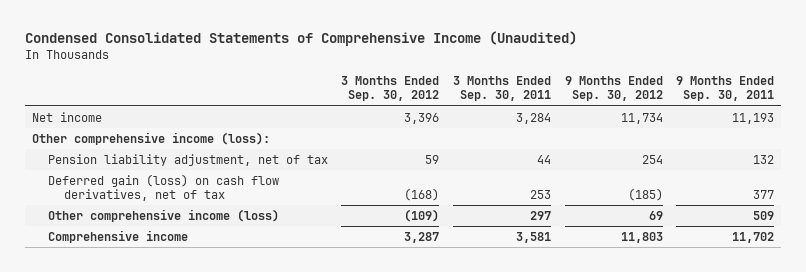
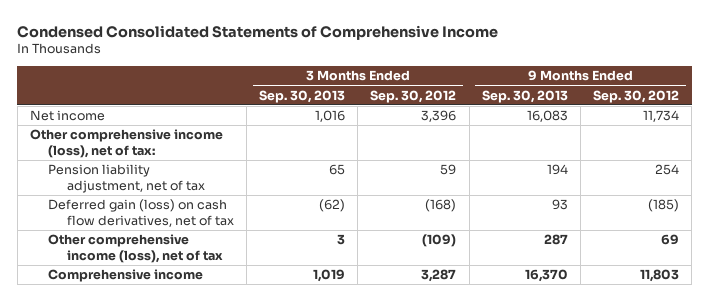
- Condensed Consolidated Statements of Comprehensive Income (Unaudited)
+ Condensed Consolidated Statements of Comprehensive Income
- | 3 Months Ended Sep. 30, 2012 | 3 Months Ended Sep. 30, 2011 | 9 Months Ended Sep. 30, 2012 | 9 Months Ended Sep. 30, 2011
+ | 3 Months Ended Sep. 30, 2013 | 3 Months Ended Sep. 30, 2012 | 9 Months Ended Sep. 30, 2013 | 9 Months Ended Sep. 30, 2012
- Other comprehensive income (loss):
+ Other comprehensive income (loss), net of tax:
- Other comprehensive income (loss) | (109) | 297 | 69 | 509
+ Other comprehensive income (loss), net of tax | 3 | (109) | 287 | 69

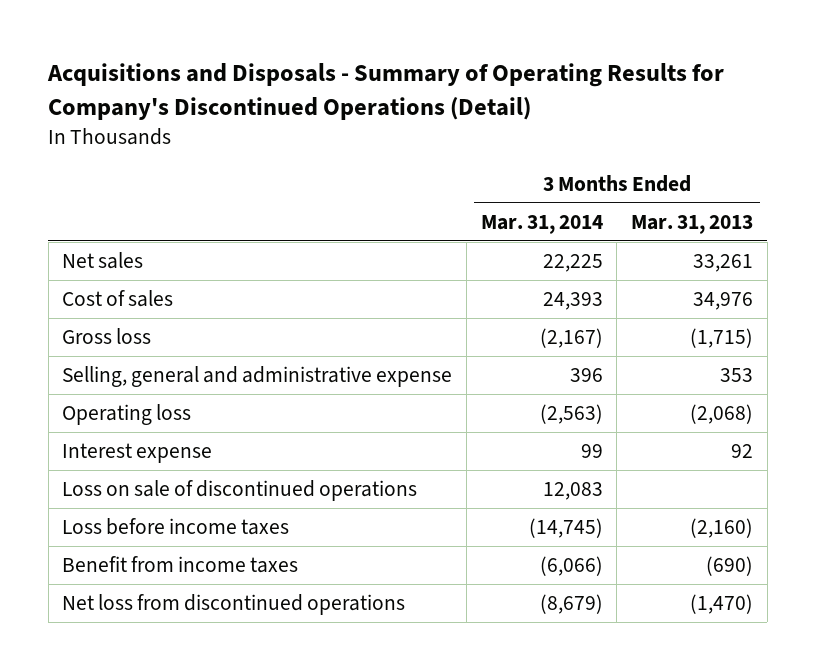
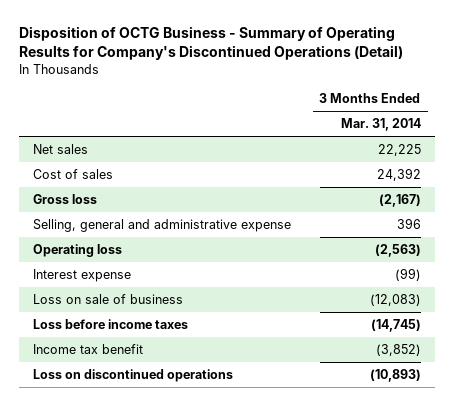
- Acquisitions and Disposals - Summary of Operating Results for Company's Discontinued Operations (Detail)
+ Disposition of OCTG Business - Summary of Operating Results for Company's Discontinued Operations (Detail)
- | 3 Months Ended Mar. 31, 2014 | 3 Months Ended Mar. 31, 2013
+ | 3 Months Ended Mar. 31, 2014
- Cost of sales | 24,393 | 34,976
+ Cost of sales | 24,392
- Interest expense | 99 | 92
- Loss on sale of discontinued operations | 12,083 |
+ Interest expense | (99)
+ Loss on sale of business | (12,083)
- Benefit from income taxes | (6,066) | (690)
- Net loss from discontinued operations | (8,679) | (1,470)
+ Income tax benefit | (3,852)
+ Loss on discontinued operations | (10,893)

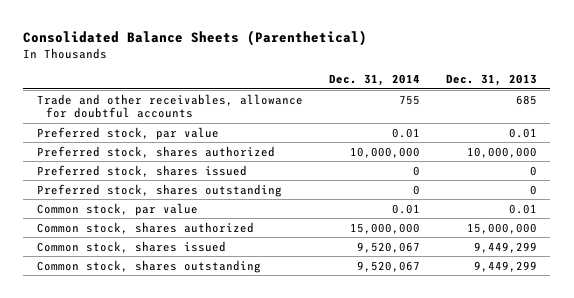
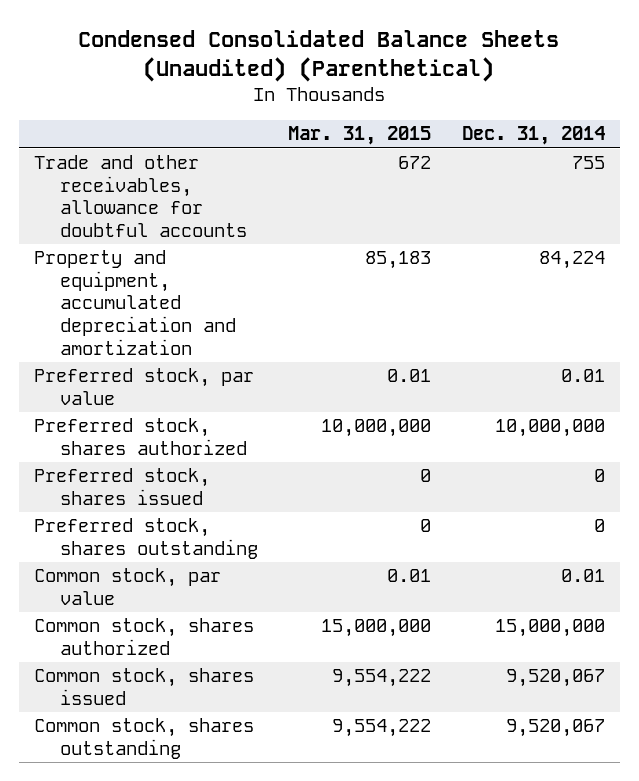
- Consolidated Balance Sheets (Parenthetical)
+ Condensed Consolidated Balance Sheets (Unaudited) (Parenthetical)
- | Dec. 31, 2014 | Dec. 31, 2013
+ | Mar. 31, 2015 | Dec. 31, 2014
+ Property and equipment, accumulated depreciation and amortization | 85,183 | 84,224

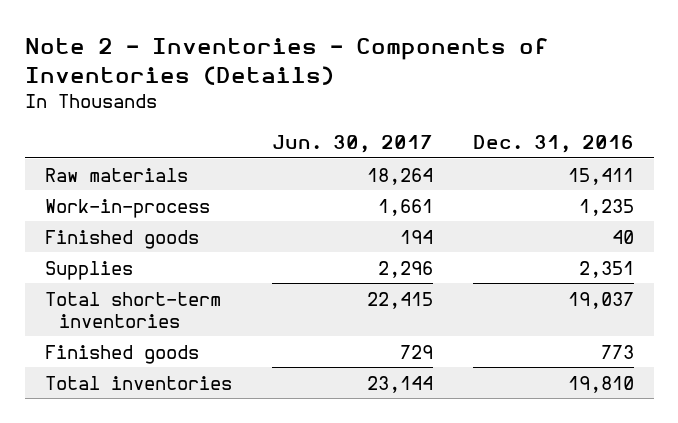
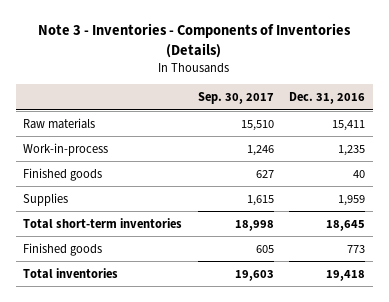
- Note 2 - Inventories - Components of Inventories (Details)
+ Note 3 - Inventories - Components of Inventories (Details)
- | Jun. 30, 2017 | Dec. 31, 2016
+ | Sep. 30, 2017 | Dec. 31, 2016
- Supplies | 2,296 | 2,351
- Total short-term inventories | 22,415 | 19,037
+ Supplies | 1,615 | 1,959
+ Total short-term inventories | 18,998 | 18,645
- Total inventories | 23,144 | 19,810
+ Total inventories | 19,603 | 19,418

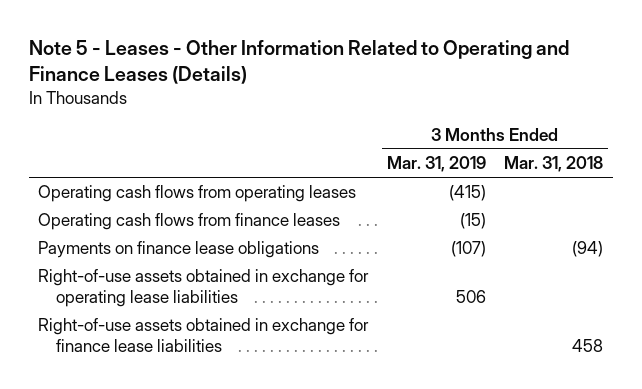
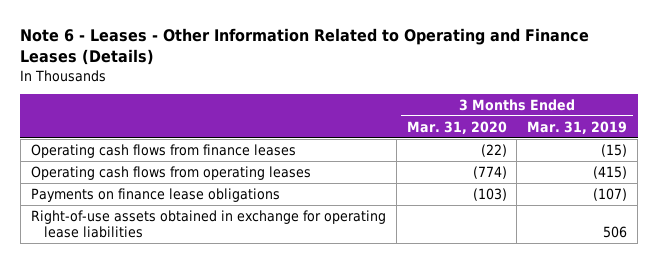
- Note 5 - Leases - Other Information Related to Operating and Finance Leases (Details)
+ Note 6 - Leases - Other Information Related to Operating and Finance Leases (Details)
- | 3 Months Ended Mar. 31, 2019 | 3 Months Ended Mar. 31, 2018
+ | 3 Months Ended Mar. 31, 2020 | 3 Months Ended Mar. 31, 2019
moved down: Operating cash flows from operating leases | (774) | (415)
- Right-of-use assets obtained in exchange for finance lease liabilities | | 458

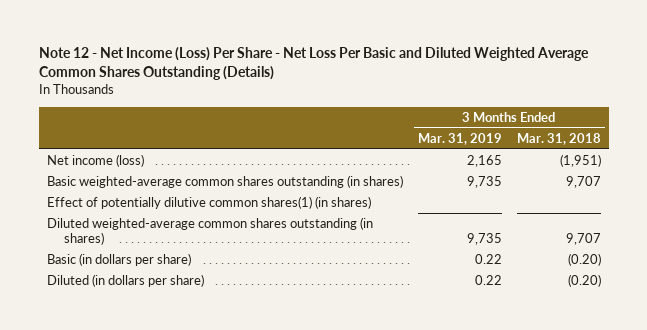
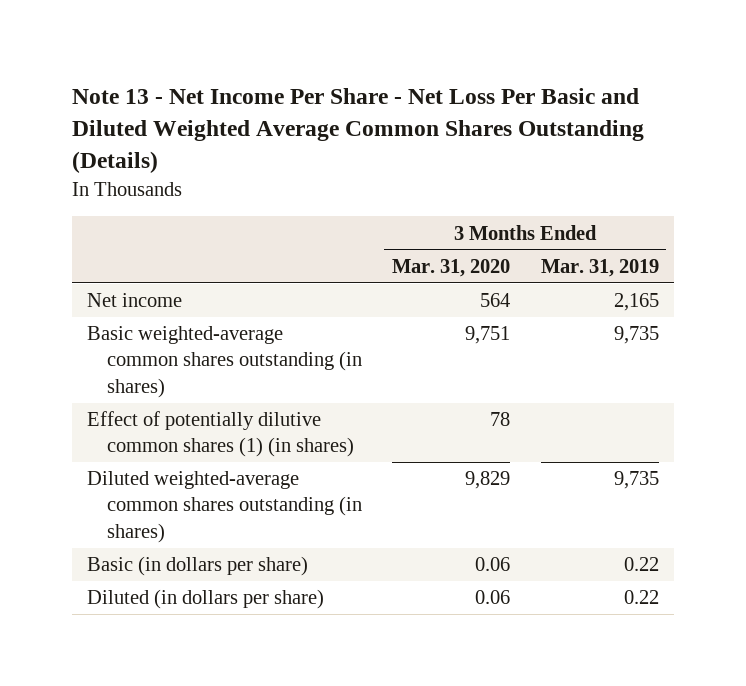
- Note 12 - Net Income (Loss) Per Share - Net Loss Per Basic and Diluted Weighted Average Common Shares Outstanding (Details)
+ Note 13 - Net Income Per Share - Net Loss Per Basic and Diluted Weighted Average Common Shares Outstanding (Details)
- | 3 Months Ended Mar. 31, 2019 | 3 Months Ended Mar. 31, 2018
+ | 3 Months Ended Mar. 31, 2020 | 3 Months Ended Mar. 31, 2019
- Net income (loss) | 2,165 | (1,951)
+ Net income | 564 | 2,165
- Effect of potentially dilutive common shares(1) (in shares)
+ Effect of potentially dilutive common shares (1) (in shares) | 78 |

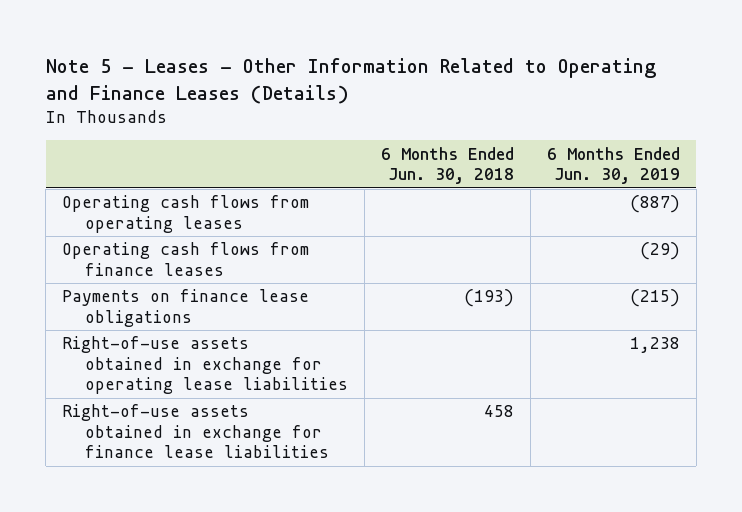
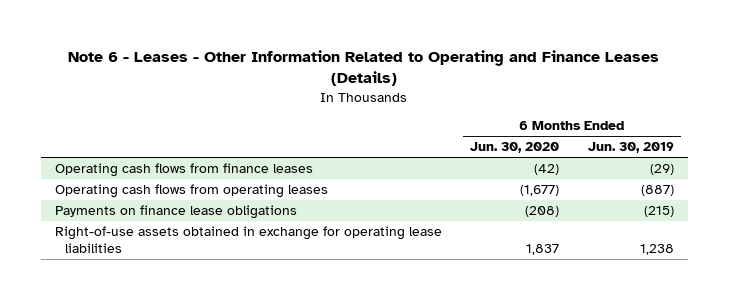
- Note 5 - Leases - Other Information Related to Operating and Finance Leases (Details)
+ Note 6 - Leases - Other Information Related to Operating and Finance Leases (Details)
- | 6 Months Ended Jun. 30, 2018 | 6 Months Ended Jun. 30, 2019
+ | 6 Months Ended Jun. 30, 2020 | 6 Months Ended Jun. 30, 2019
moved down: Operating cash flows from operating leases | (1,677) | (887)
- Right-of-use assets obtained in exchange for finance lease liabilities | 458 |

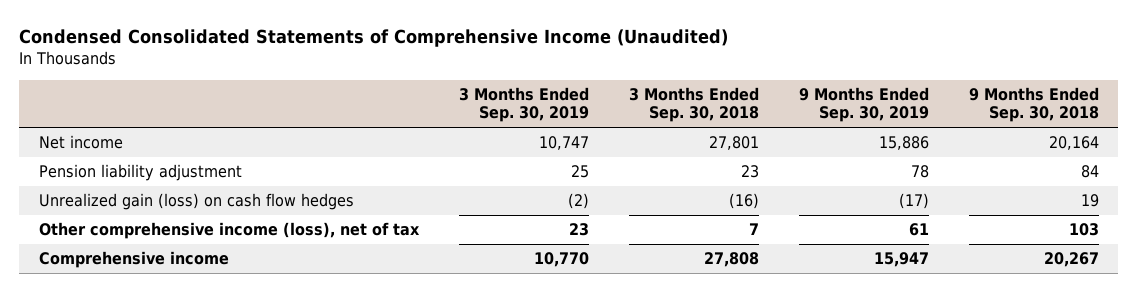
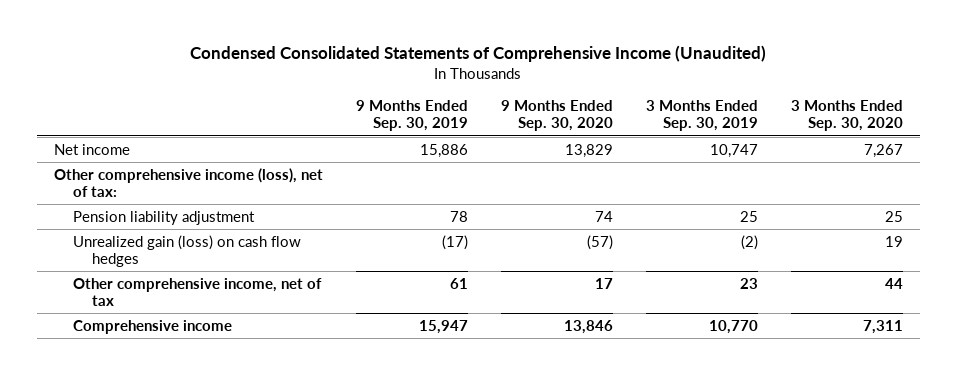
- | 3 Months Ended Sep. 30, 2019 | 3 Months Ended Sep. 30, 2018 | 9 Months Ended Sep. 30, 2019 | 9 Months Ended Sep. 30, 2018
+ | 9 Months Ended Sep. 30, 2019 | 9 Months Ended Sep. 30, 2020 | 3 Months Ended Sep. 30, 2019 | 3 Months Ended Sep. 30, 2020
+ Other comprehensive income (loss), net of tax:
- Other comprehensive income (loss), net of tax | 23 | 7 | 61 | 103
+ Other comprehensive income, net of tax | 61 | 17 | 23 | 44

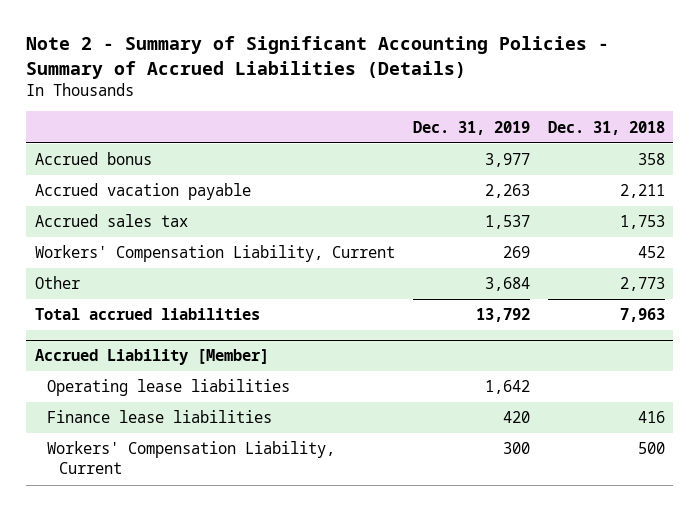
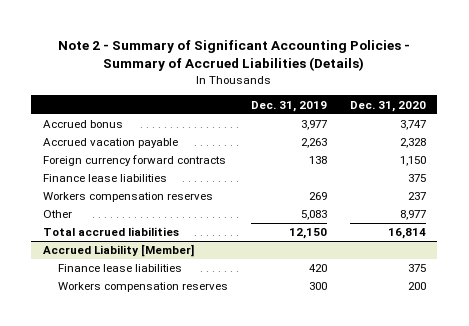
- | Dec. 31, 2019 | Dec. 31, 2018
+ | Dec. 31, 2019 | Dec. 31, 2020
- Accrued sales tax | 1,537 | 1,753
- Workers' Compensation Liability, Current | 269 | 452
- Other | 3,684 | 2,773
- Total accrued liabilities | 13,792 | 7,963
+ Foreign currency forward contracts | 138 | 1,150
+ Finance lease liabilities | | 375
+ Workers compensation reserves | 269 | 237
+ Other | 5,083 | 8,977
+ Total accrued liabilities | 12,150 | 16,814
@ Accrued Liability [Member]
- Operating lease liabilities | 1,642 |
- Workers' Compensation Liability, Current | 300 | 500
+ Workers compensation reserves | 300 | 200

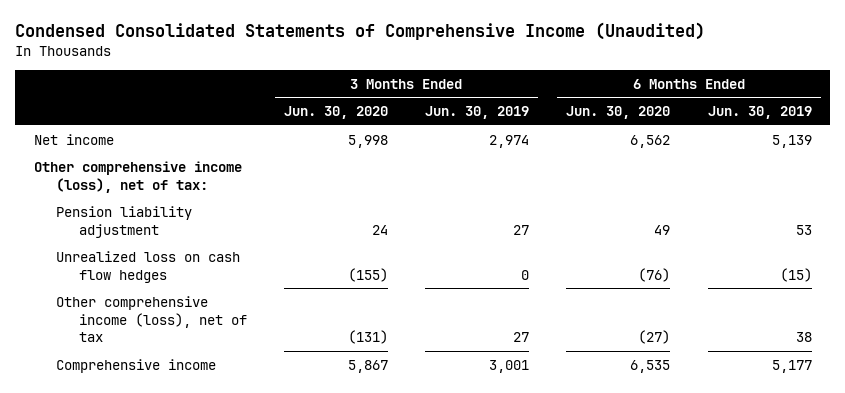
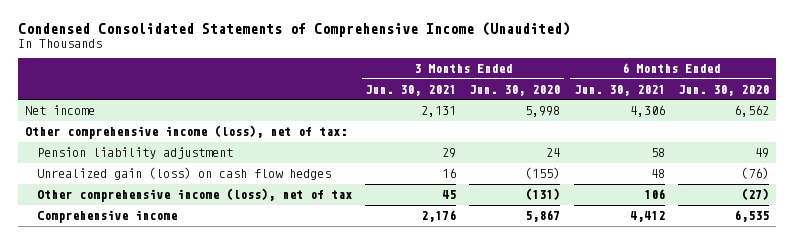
- | 3 Months Ended Jun. 30, 2020 | 3 Months Ended Jun. 30, 2019 | 6 Months Ended Jun. 30, 2020 | 6 Months Ended Jun. 30, 2019
+ | 3 Months Ended Jun. 30, 2021 | 3 Months Ended Jun. 30, 2020 | 6 Months Ended Jun. 30, 2021 | 6 Months Ended Jun. 30, 2020
- Unrealized loss on cash flow hedges | (155) | 0 | (76) | (15)
+ Unrealized gain (loss) on cash flow hedges | 16 | (155) | 48 | (76)

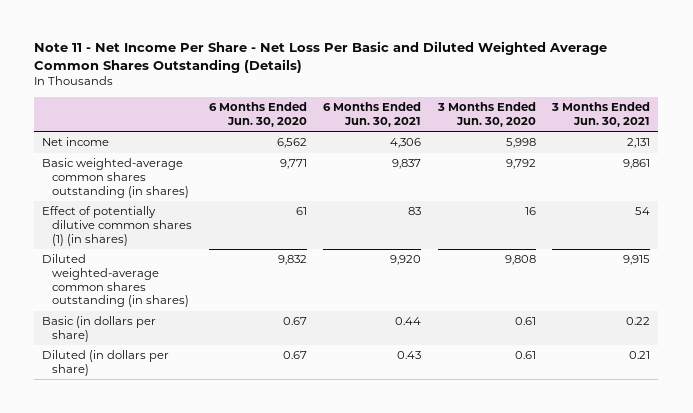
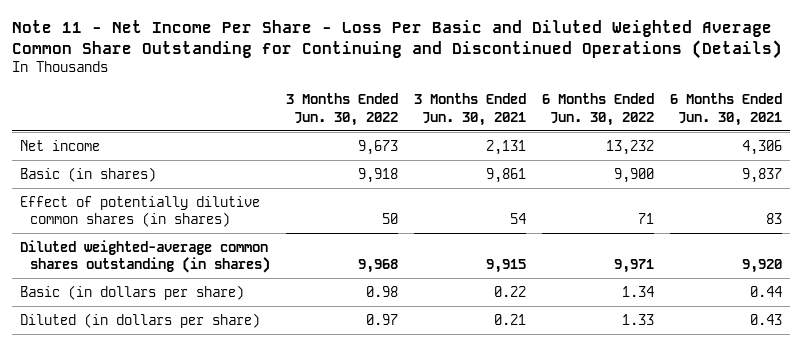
- Note 11 - Net Income Per Share - Net Loss Per Basic and Diluted Weighted Average Common Shares Outstanding (Details)
+ Note 11 - Net Income Per Share - Loss Per Basic and Diluted Weighted Average Common Share Outstanding for Continuing and Discontinued Operations (Details)
- | 6 Months Ended Jun. 30, 2020 | 6 Months Ended Jun. 30, 2021 | 3 Months Ended Jun. 30, 2020 | 3 Months Ended Jun. 30, 2021
+ | 3 Months Ended Jun. 30, 2022 | 3 Months Ended Jun. 30, 2021 | 6 Months Ended Jun. 30, 2022 | 6 Months Ended Jun. 30, 2021
- Basic weighted-average common shares outstanding (in shares) | 9,771 | 9,837 | 9,792 | 9,861
- Effect of potentially dilutive common shares (1) (in shares) | 61 | 83 | 16 | 54
+ Basic (in shares) | 9,918 | 9,861 | 9,900 | 9,837
+ Effect of potentially dilutive common shares (in shares) | 50 | 54 | 71 | 83

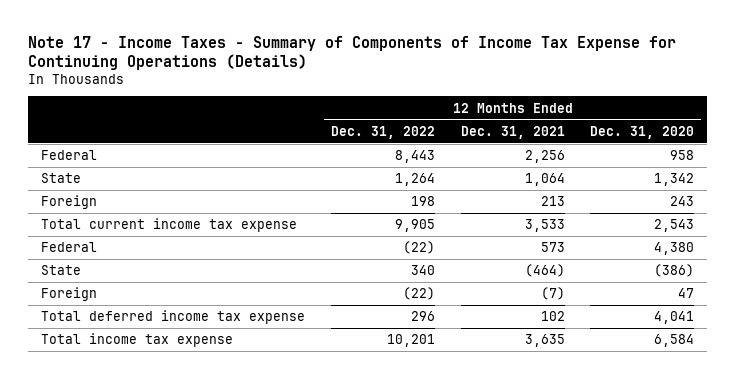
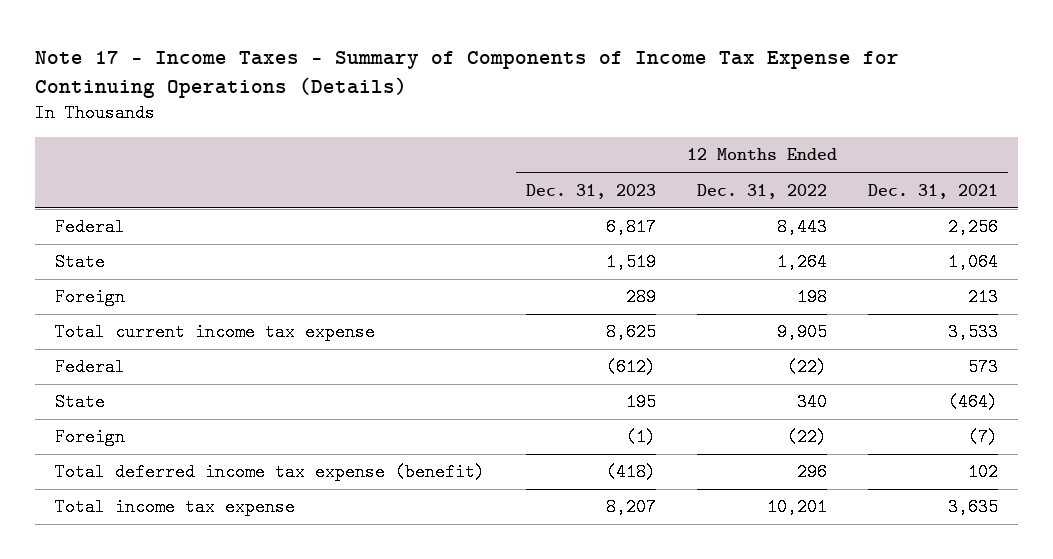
- | 12 Months Ended Dec. 31, 2022 | 12 Months Ended Dec. 31, 2021 | 12 Months Ended Dec. 31, 2020
+ | 12 Months Ended Dec. 31, 2023 | 12 Months Ended Dec. 31, 2022 | 12 Months Ended Dec. 31, 2021
- Total deferred income tax expense | 296 | 102 | 4,041
+ Total deferred income tax expense (benefit) | (418) | 296 | 102

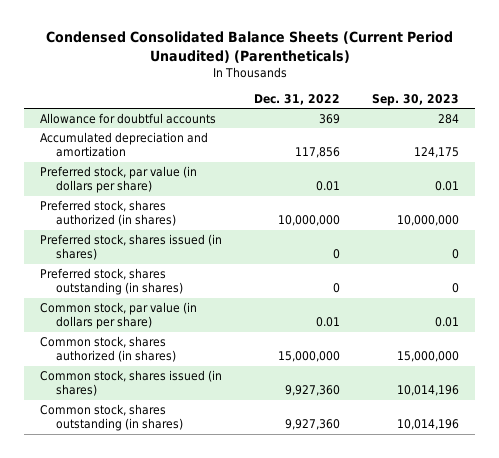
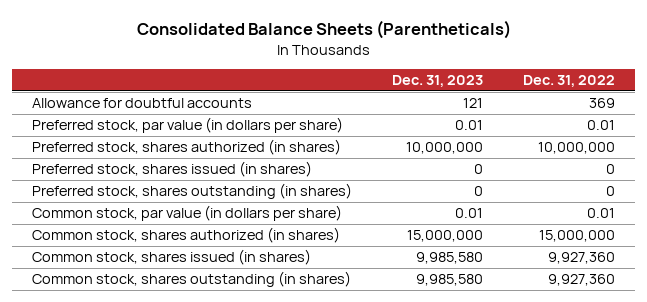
- Condensed Consolidated Balance Sheets (Current Period Unaudited) (Parentheticals)
+ Consolidated Balance Sheets (Parentheticals)
- | Dec. 31, 2022 | Sep. 30, 2023
+ | Dec. 31, 2023 | Dec. 31, 2022
- Accumulated depreciation and amortization | 117,856 | 124,175

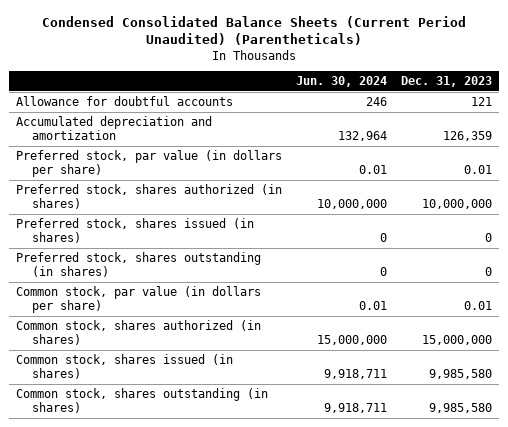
- Consolidated Balance Sheets (Parentheticals)
+ Condensed Consolidated Balance Sheets (Current Period Unaudited) (Parentheticals)
- | Dec. 31, 2023 | Dec. 31, 2022
+ | Jun. 30, 2024 | Dec. 31, 2023
+ Accumulated depreciation and amortization | 132,964 | 126,359

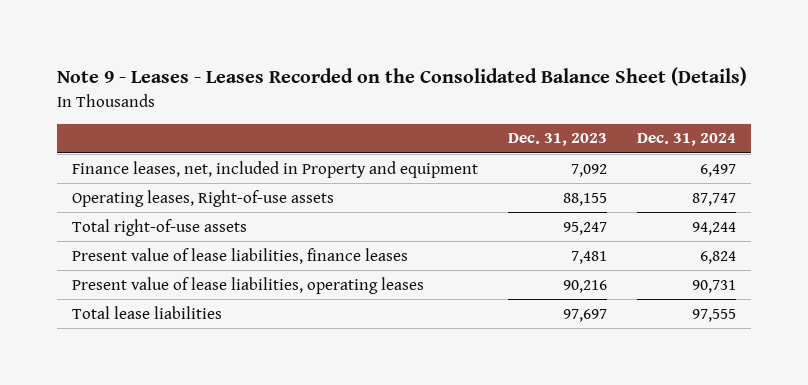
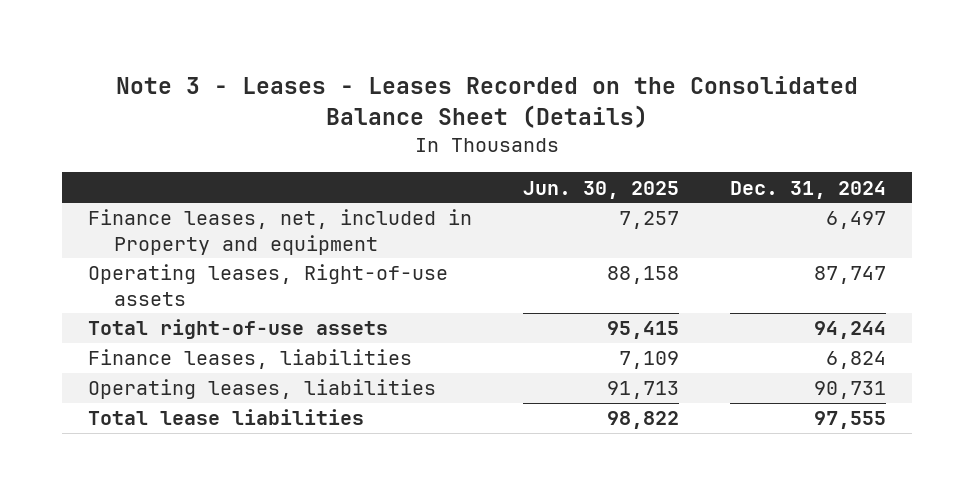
- Note 9 - Leases - Leases Recorded on the Consolidated Balance Sheet (Details)
+ Note 3 - Leases - Leases Recorded on the Consolidated Balance Sheet (Details)
- | Dec. 31, 2023 | Dec. 31, 2024
+ | Jun. 30, 2025 | Dec. 31, 2024
- Present value of lease liabilities, finance leases | 7,481 | 6,824
- Present value of lease liabilities, operating leases | 90,216 | 90,731
+ Finance leases, liabilities | 7,109 | 6,824
+ Operating leases, liabilities | 91,713 | 90,731

